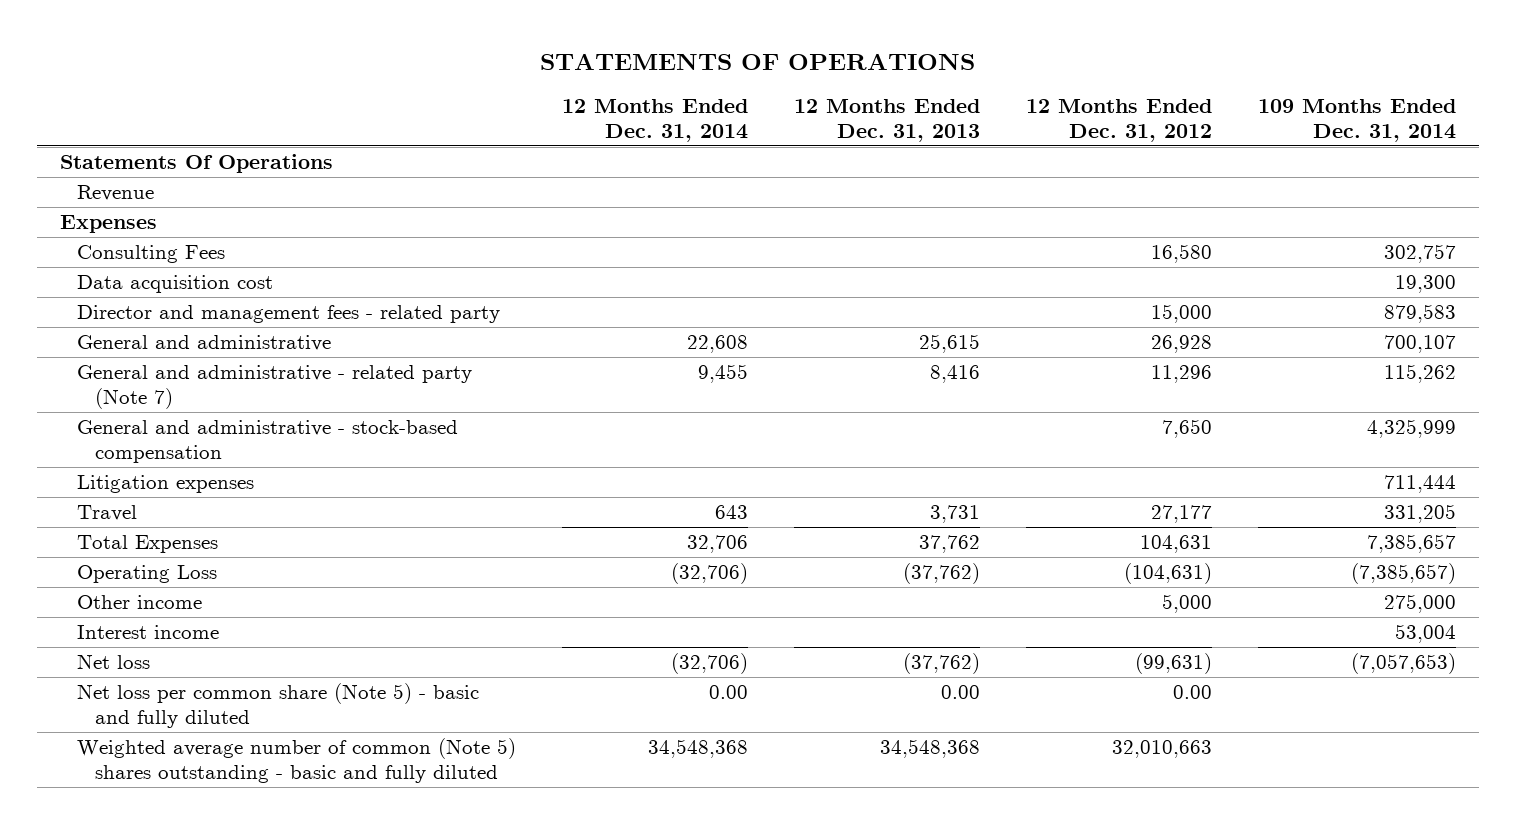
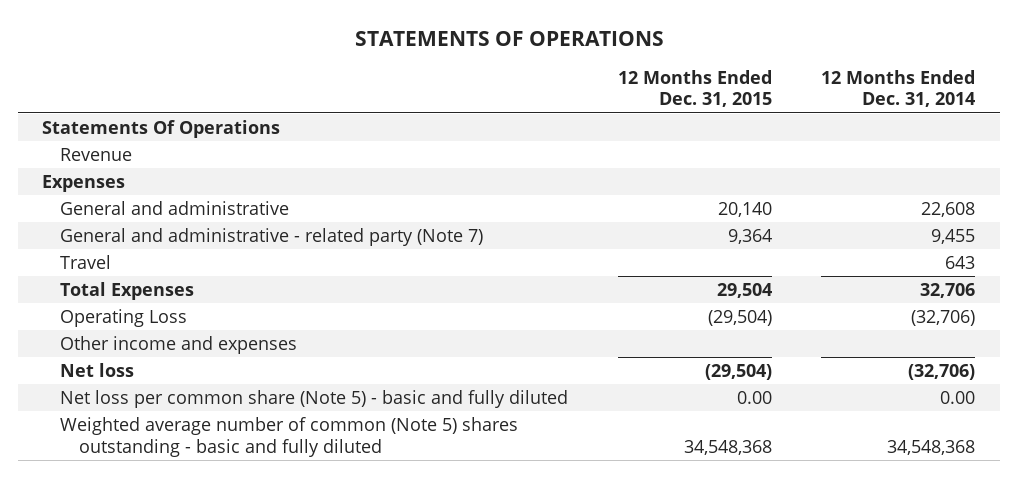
- | 12 Months Ended Dec. 31, 2014 | 12 Months Ended Dec. 31, 2013 | 12 Months Ended Dec. 31, 2012 | 109 Months Ended Dec. 31, 2014
+ | 12 Months Ended Dec. 31, 2015 | 12 Months Ended Dec. 31, 2014
- Consulting Fees | | | 16,580 | 302,757
- Data acquisition cost | | | | 19,300
- Director and management fees - related party | | | 15,000 | 879,583
- General and administrative - stock-based compensation | | | 7,650 | 4,325,999
- Litigation expenses | | | | 711,444
- Other income | | | 5,000 | 275,000
- Interest income | | | | 53,004
+ Other income and expenses

